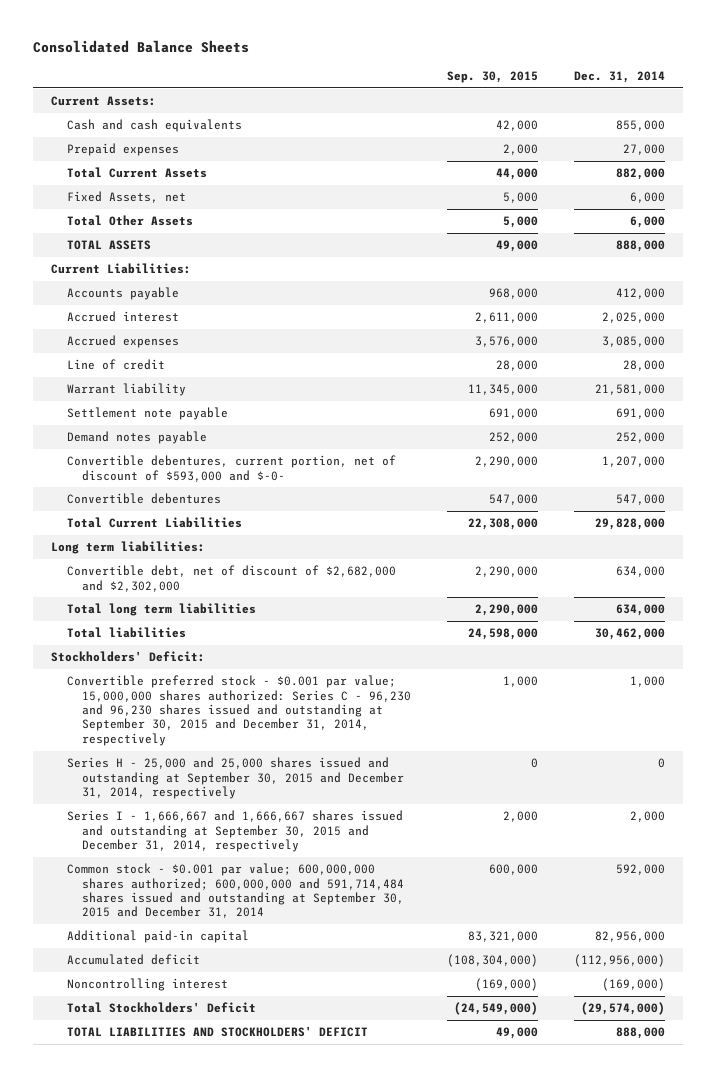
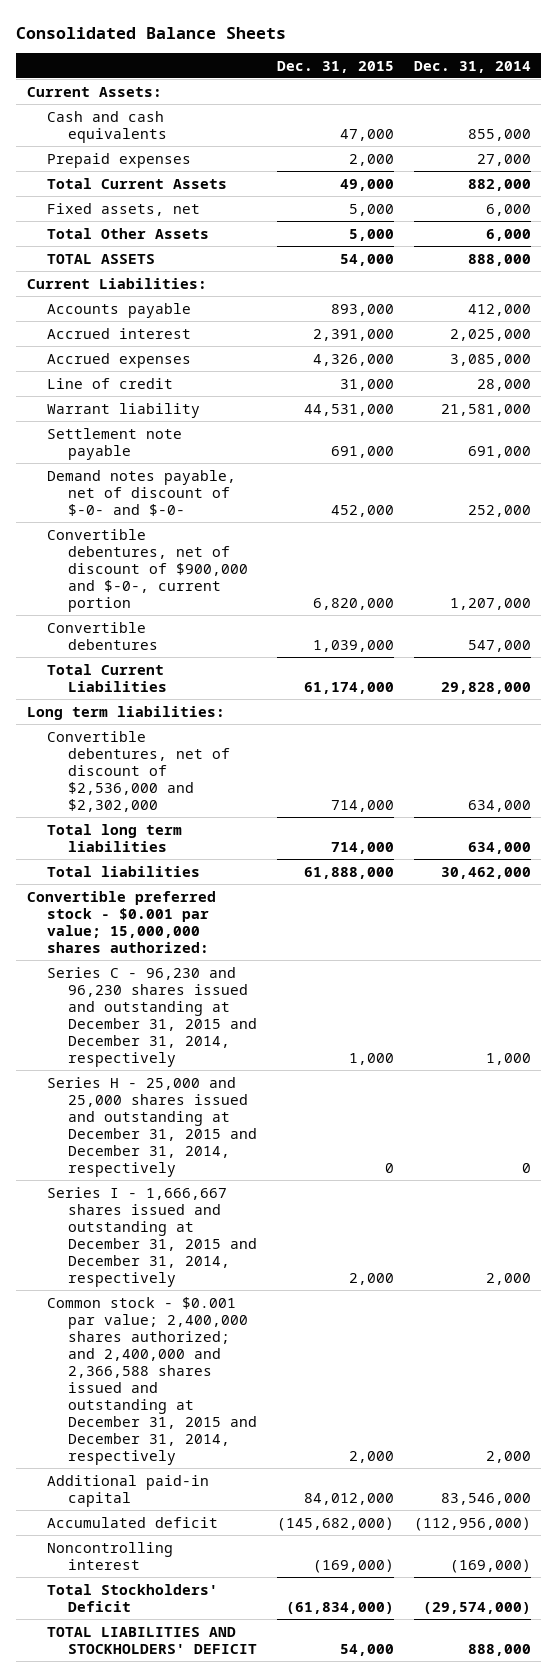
- | Sep. 30, 2015 | Dec. 31, 2014
+ | Dec. 31, 2015 | Dec. 31, 2014
- Fixed Assets, net | 5,000 | 6,000
+ Fixed assets, net | 5,000 | 6,000
- Demand notes payable | 252,000 | 252,000
- Convertible debentures, current portion, net of discount of $593,000 and $-0- | 2,290,000 | 1,207,000
+ Demand notes payable, net of discount of $-0- and $-0- | 452,000 | 252,000
+ Convertible debentures, net of discount of $900,000 and $-0-, current portion | 6,820,000 | 1,207,000
- Convertible debt, net of discount of $2,682,000 and $2,302,000 | 2,290,000 | 634,000
+ Convertible debentures, net of discount of $2,536,000 and $2,302,000 | 714,000 | 634,000
- Stockholders' Deficit:
- Convertible preferred stock - $0.001 par value; 15,000,000 shares authorized: Series C - 96,230 and 96,230 shares issued and outstanding at September 30, 2015 and December 31, 2014, respectively | 1,000 | 1,000
- Series H - 25,000 and 25,000 shares issued and outstanding at September 30, 2015 and December 31, 2014, respectively | 0 | 0
- Series I - 1,666,667 and 1,666,667 shares issued and outstanding at September 30, 2015 and December 31, 2014, respectively | 2,000 | 2,000
- Common stock - $0.001 par value; 600,000,000 shares authorized; 600,000,000 and 591,714,484 shares issued and outstanding at September 30, 2015 and December 31, 2014 | 600,000 | 592,000
- Additional paid-in capital | 83,321,000 | 82,956,000
+ Convertible preferred stock - $0.001 par value; 15,000,000 shares authorized:
+ Series C - 96,230 and 96,230 shares issued and outstanding at December 31, 2015 and December 31, 2014, respectively | 1,000 | 1,000
+ Series H - 25,000 and 25,000 shares issued and outstanding at December 31, 2015 and December 31, 2014, respectively | 0 | 0
+ Series I - 1,666,667 shares issued and outstanding at December 31, 2015 and December 31, 2014, respectively | 2,000 | 2,000
+ Common stock - $0.001 par value; 2,400,000 shares authorized; and 2,400,000 and 2,366,588 shares issued and outstanding at December 31, 2015 and December 31, 2014, respectively | 2,000 | 2,000
+ Additional paid-in capital | 84,012,000 | 83,546,000

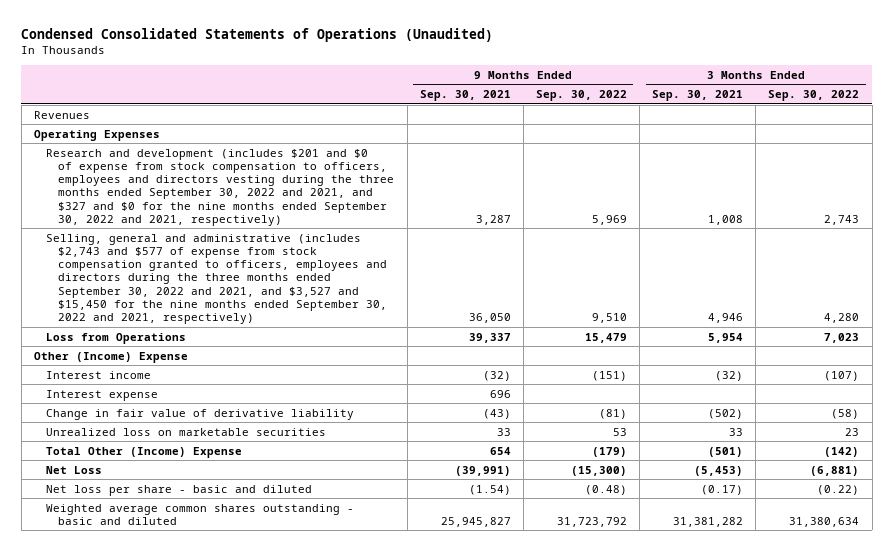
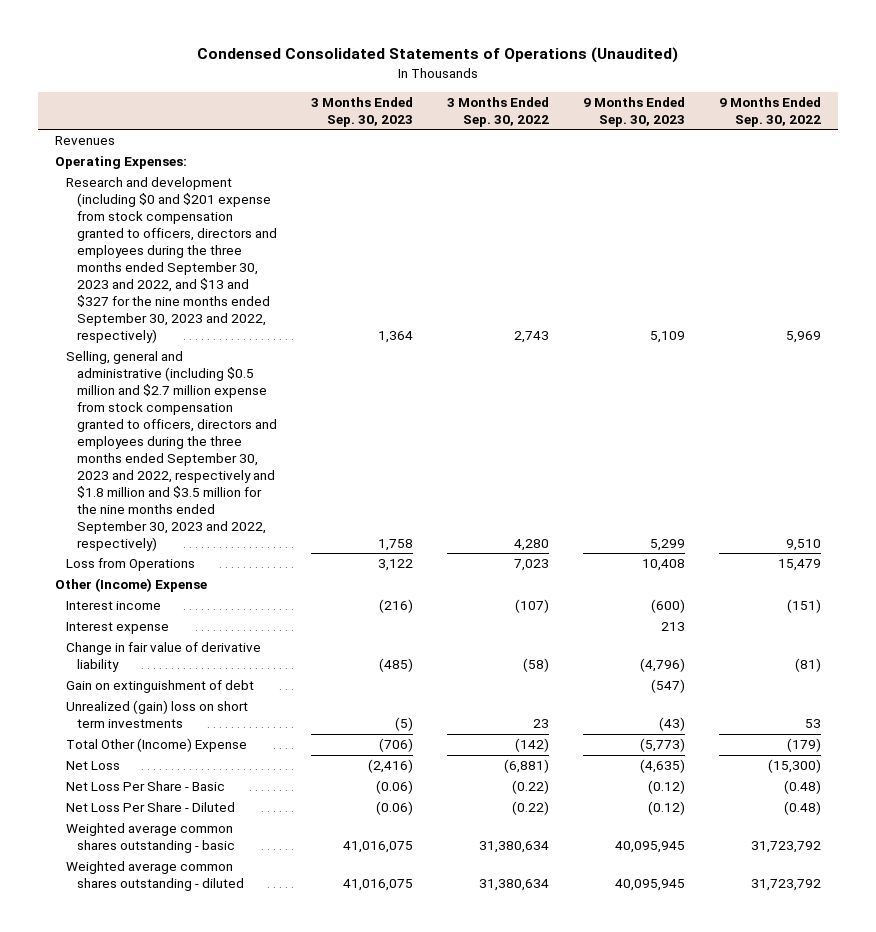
- | 9 Months Ended Sep. 30, 2021 | 9 Months Ended Sep. 30, 2022 | 3 Months Ended Sep. 30, 2021 | 3 Months Ended Sep. 30, 2022
+ | 3 Months Ended Sep. 30, 2023 | 3 Months Ended Sep. 30, 2022 | 9 Months Ended Sep. 30, 2023 | 9 Months Ended Sep. 30, 2022
- Operating Expenses
- Research and development (includes $201 and $0 of expense from stock compensation to officers, employees and directors vesting during the three months ended September 30, 2022 and 2021, and $327 and $0 for the nine months ended September 30, 2022 and 2021, respectively) | 3,287 | 5,969 | 1,008 | 2,743
- Selling, general and administrative (includes $2,743 and $577 of expense from stock compensation granted to officers, employees and directors during the three months ended September 30, 2022 and 2021, and $3,527 and $15,450 for the nine months ended September 30, 2022 and 2021, respectively) | 36,050 | 9,510 | 4,946 | 4,280
+ Operating Expenses:
+ Research and development (including $0 and $201 expense from stock compensation granted to officers, directors and employees during the three months ended September 30, 2023 and 2022, and $13 and $327 for the nine months ended September 30, 2023 and 2022, respectively) | 1,364 | 2,743 | 5,109 | 5,969
+ Selling, general and administrative (including $0.5 million and $2.7 million expense from stock compensation granted to officers, directors and employees during the three months ended September 30, 2023 and 2022, respectively and $1.8 million and $3.5 million for the nine months ended September 30, 2023 and 2022, respectively) | 1,758 | 4,280 | 5,299 | 9,510
- Unrealized loss on marketable securities | 33 | 53 | 33 | 23
+ Gain on extinguishment of debt | | | (547) |
+ Unrealized (gain) loss on short term investments | (5) | 23 | (43) | 53
- Net loss per share - basic and diluted | (1.54) | (0.48) | (0.17) | (0.22)
- Weighted average common shares outstanding - basic and diluted | 25,945,827 | 31,723,792 | 31,381,282 | 31,380,634
+ Net Loss Per Share - Basic | (0.06) | (0.22) | (0.12) | (0.48)
+ Net Loss Per Share - Diluted | (0.06) | (0.22) | (0.12) | (0.48)
+ Weighted average common shares outstanding - basic | 41,016,075 | 31,380,634 | 40,095,945 | 31,723,792
+ Weighted average common shares outstanding - diluted | 41,016,075 | 31,380,634 | 40,095,945 | 31,723,792

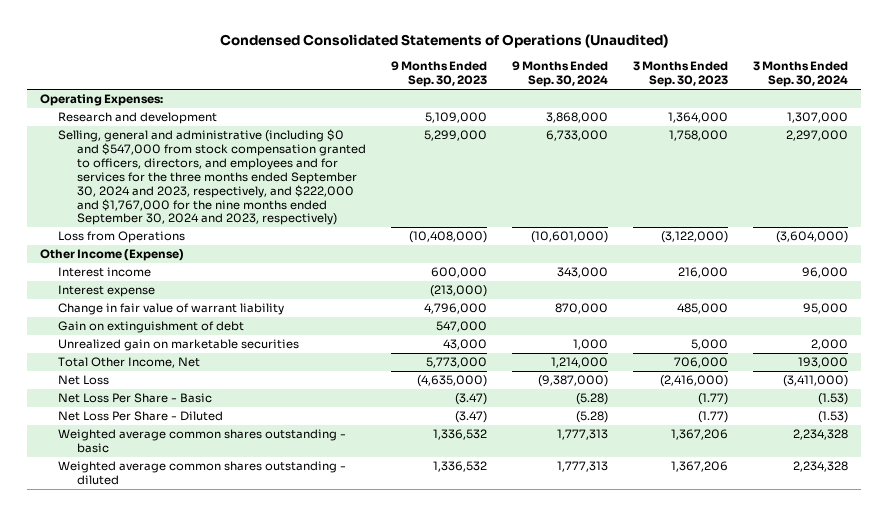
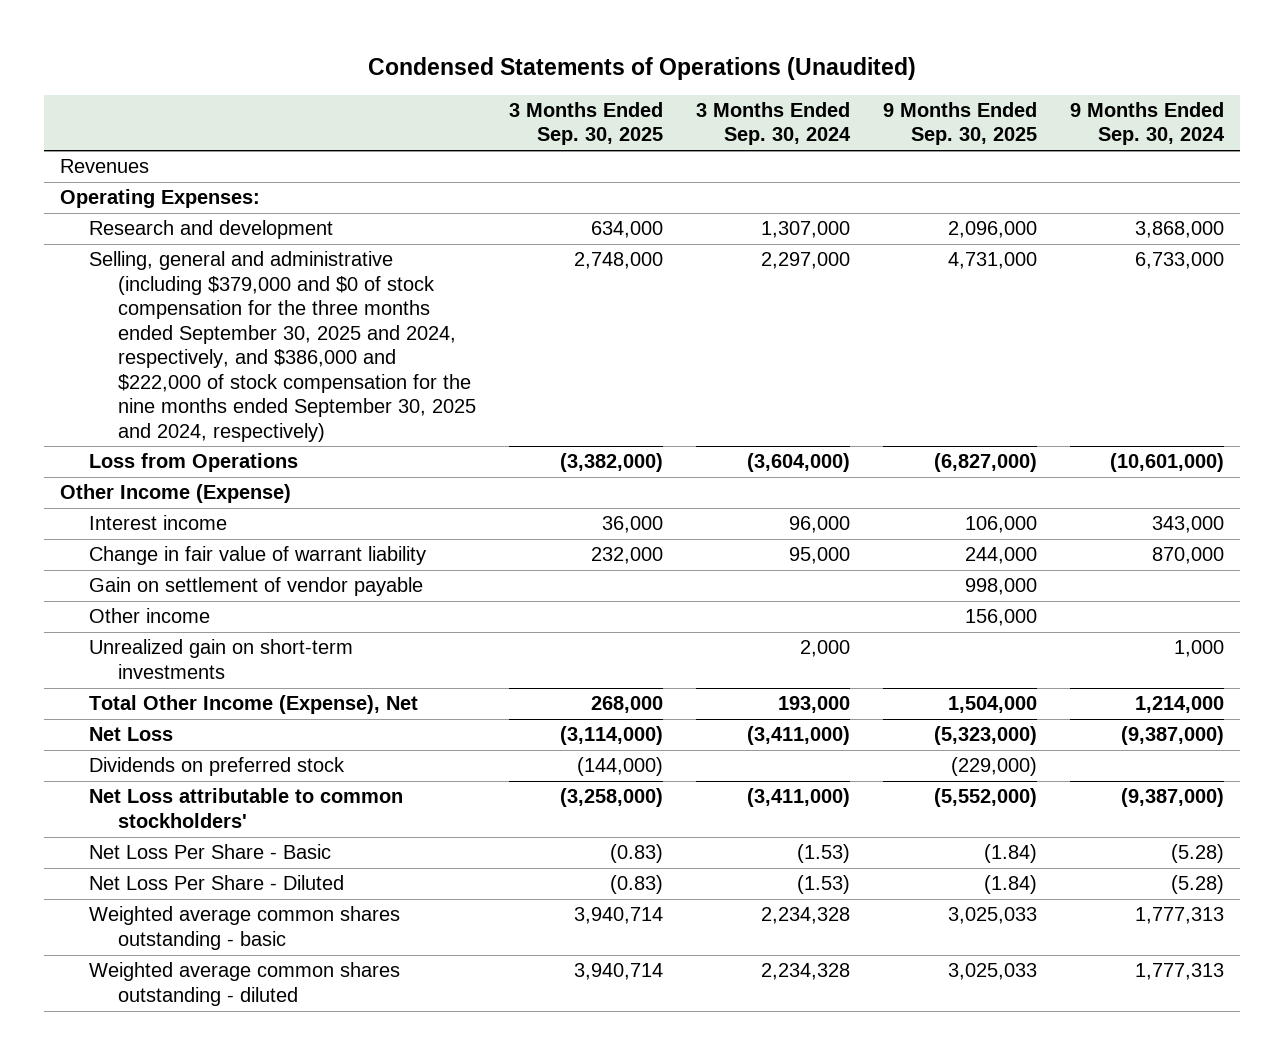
- Condensed Consolidated Statements of Operations (Unaudited)
+ Condensed Statements of Operations (Unaudited)
- | 9 Months Ended Sep. 30, 2023 | 9 Months Ended Sep. 30, 2024 | 3 Months Ended Sep. 30, 2023 | 3 Months Ended Sep. 30, 2024
+ | 3 Months Ended Sep. 30, 2025 | 3 Months Ended Sep. 30, 2024 | 9 Months Ended Sep. 30, 2025 | 9 Months Ended Sep. 30, 2024
+ Revenues
- Selling, general and administrative (including $0 and $547,000 from stock compensation granted to officers, directors, and employees and for services for the three months ended September 30, 2024 and 2023, respectively, and $222,000 and $1,767,000 for the nine months ended September 30, 2024 and 2023, respectively) | 5,299,000 | 6,733,000 | 1,758,000 | 2,297,000
+ Selling, general and administrative (including $379,000 and $0 of stock compensation for the three months ended September 30, 2025 and 2024, respectively, and $386,000 and $222,000 of stock compensation for the nine months ended September 30, 2025 and 2024, respectively) | 2,748,000 | 2,297,000 | 4,731,000 | 6,733,000
- Interest expense | (213,000) | | |
- Gain on extinguishment of debt | 547,000 | | |
- Unrealized gain on marketable securities | 43,000 | 1,000 | 5,000 | 2,000
- Total Other Income, Net | 5,773,000 | 1,214,000 | 706,000 | 193,000
+ Gain on settlement of vendor payable | | | 998,000 |
+ Other income | | | 156,000 |
+ Unrealized gain on short-term investments | | 2,000 | | 1,000
+ Total Other Income (Expense), Net | 268,000 | 193,000 | 1,504,000 | 1,214,000
+ Dividends on preferred stock | (144,000) | | (229,000) |
+ Net Loss attributable to common stockholders' | (3,258,000) | (3,411,000) | (5,552,000) | (9,387,000)

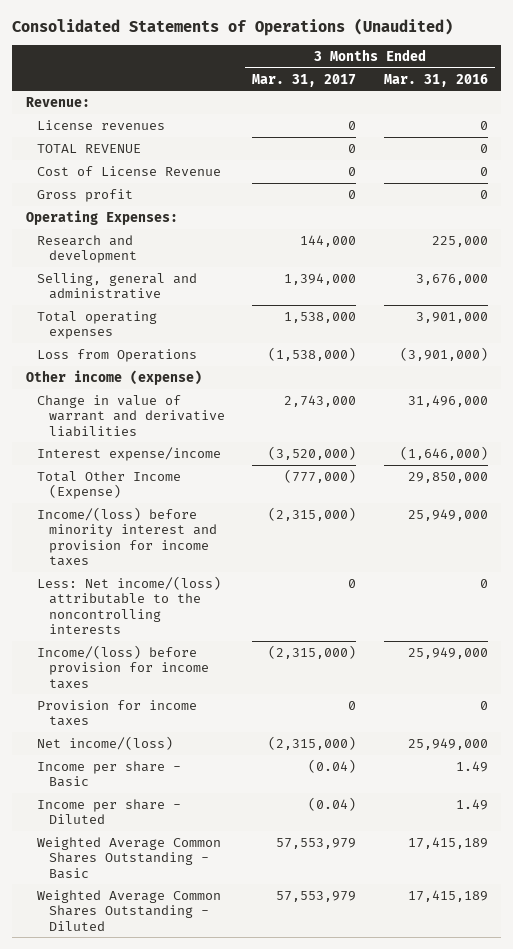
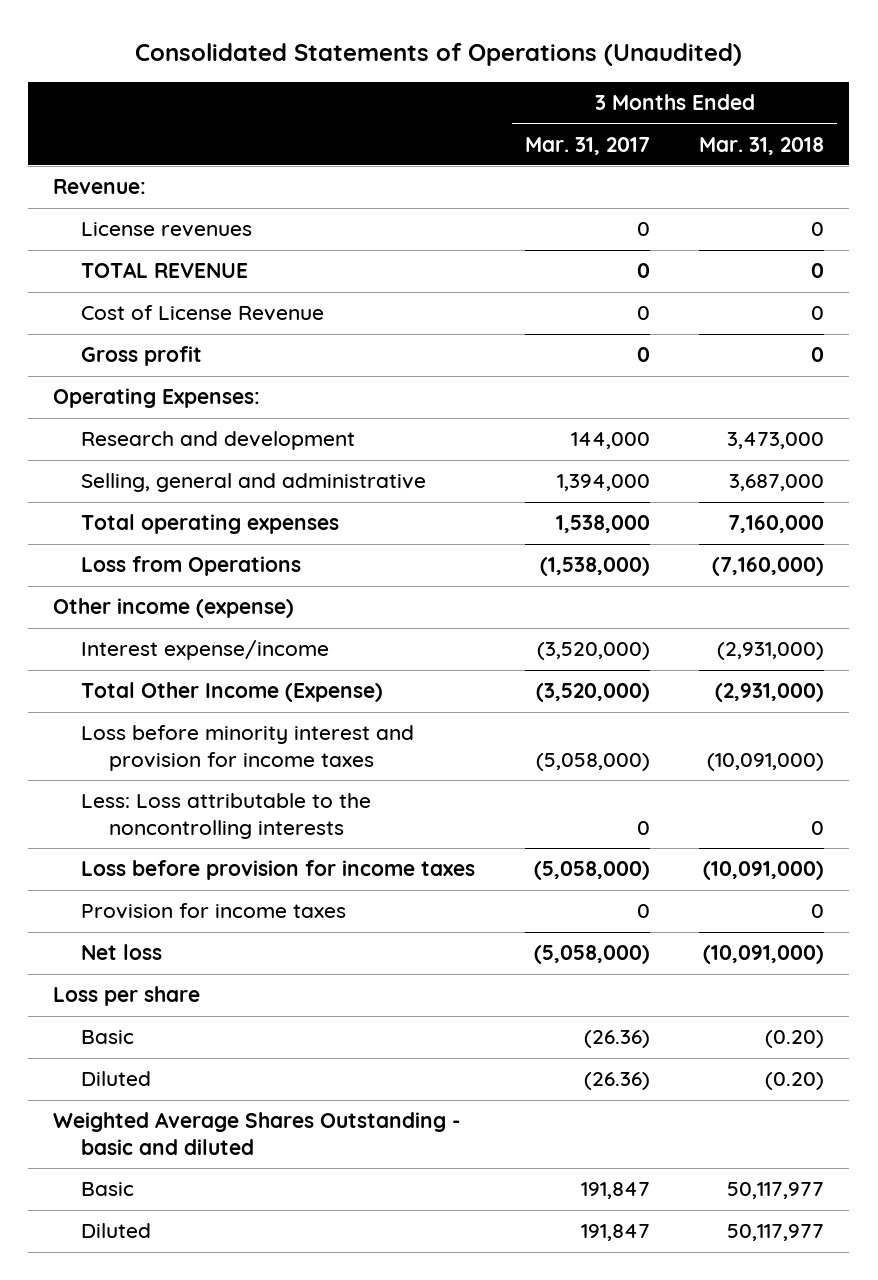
- | 3 Months Ended Mar. 31, 2017 | 3 Months Ended Mar. 31, 2016
+ | 3 Months Ended Mar. 31, 2017 | 3 Months Ended Mar. 31, 2018
- Change in value of warrant and derivative liabilities | 2,743,000 | 31,496,000
- Total Other Income (Expense) | (777,000) | 29,850,000
- Income/(loss) before minority interest and provision for income taxes | (2,315,000) | 25,949,000
- Less: Net income/(loss) attributable to the noncontrolling interests | 0 | 0
- Income/(loss) before provision for income taxes | (2,315,000) | 25,949,000
+ Total Other Income (Expense) | (3,520,000) | (2,931,000)
+ Loss before minority interest and provision for income taxes | (5,058,000) | (10,091,000)
+ Less: Loss attributable to the noncontrolling interests | 0 | 0
+ Loss before provision for income taxes | (5,058,000) | (10,091,000)
- Net income/(loss) | (2,315,000) | 25,949,000
- Income per share - Basic | (0.04) | 1.49
- Income per share - Diluted | (0.04) | 1.49
- Weighted Average Common Shares Outstanding - Basic | 57,553,979 | 17,415,189
- Weighted Average Common Shares Outstanding - Diluted | 57,553,979 | 17,415,189
+ Net loss | (5,058,000) | (10,091,000)
+ Loss per share
+ Basic | (26.36) | (0.20)
+ Diluted | (26.36) | (0.20)
+ Weighted Average Shares Outstanding - basic and diluted
+ Basic | 191,847 | 50,117,977
+ Diluted | 191,847 | 50,117,977

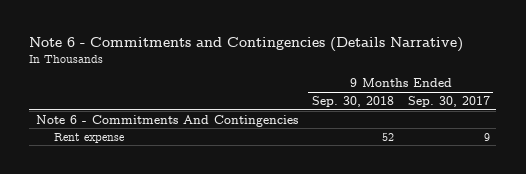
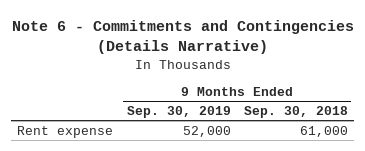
- | 9 Months Ended Sep. 30, 2018 | 9 Months Ended Sep. 30, 2017
+ | 9 Months Ended Sep. 30, 2019 | 9 Months Ended Sep. 30, 2018
- Note 6 - Commitments And Contingencies
- Rent expense | 52 | 9
+ Rent expense | 52,000 | 61,000

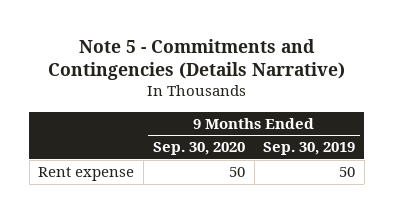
- Note 6 - Commitments and Contingencies (Details Narrative)
+ Note 5 - Commitments and Contingencies (Details Narrative)
- | 9 Months Ended Sep. 30, 2019 | 9 Months Ended Sep. 30, 2018
+ | 9 Months Ended Sep. 30, 2020 | 9 Months Ended Sep. 30, 2019
- Rent expense | 52,000 | 61,000
+ Rent expense | 50 | 50

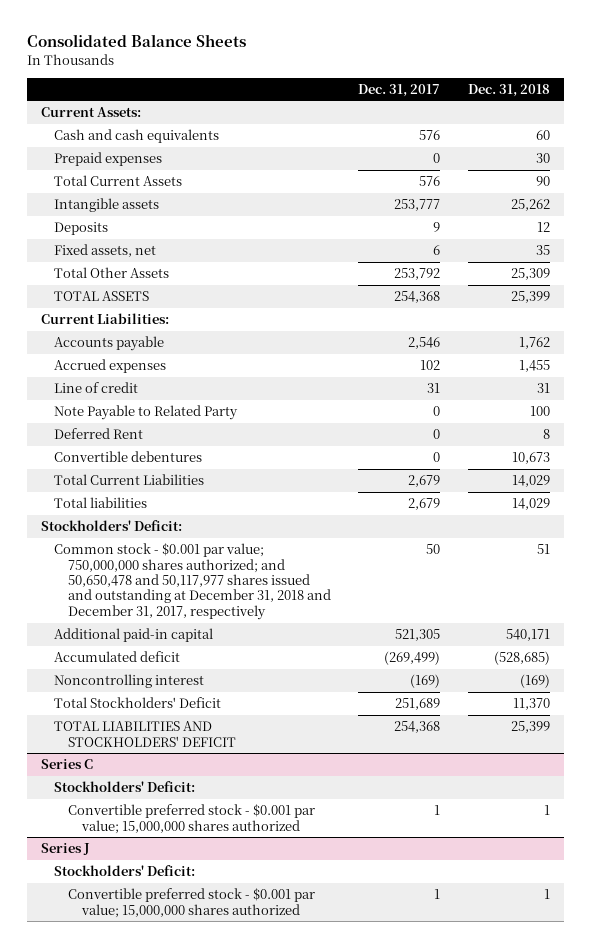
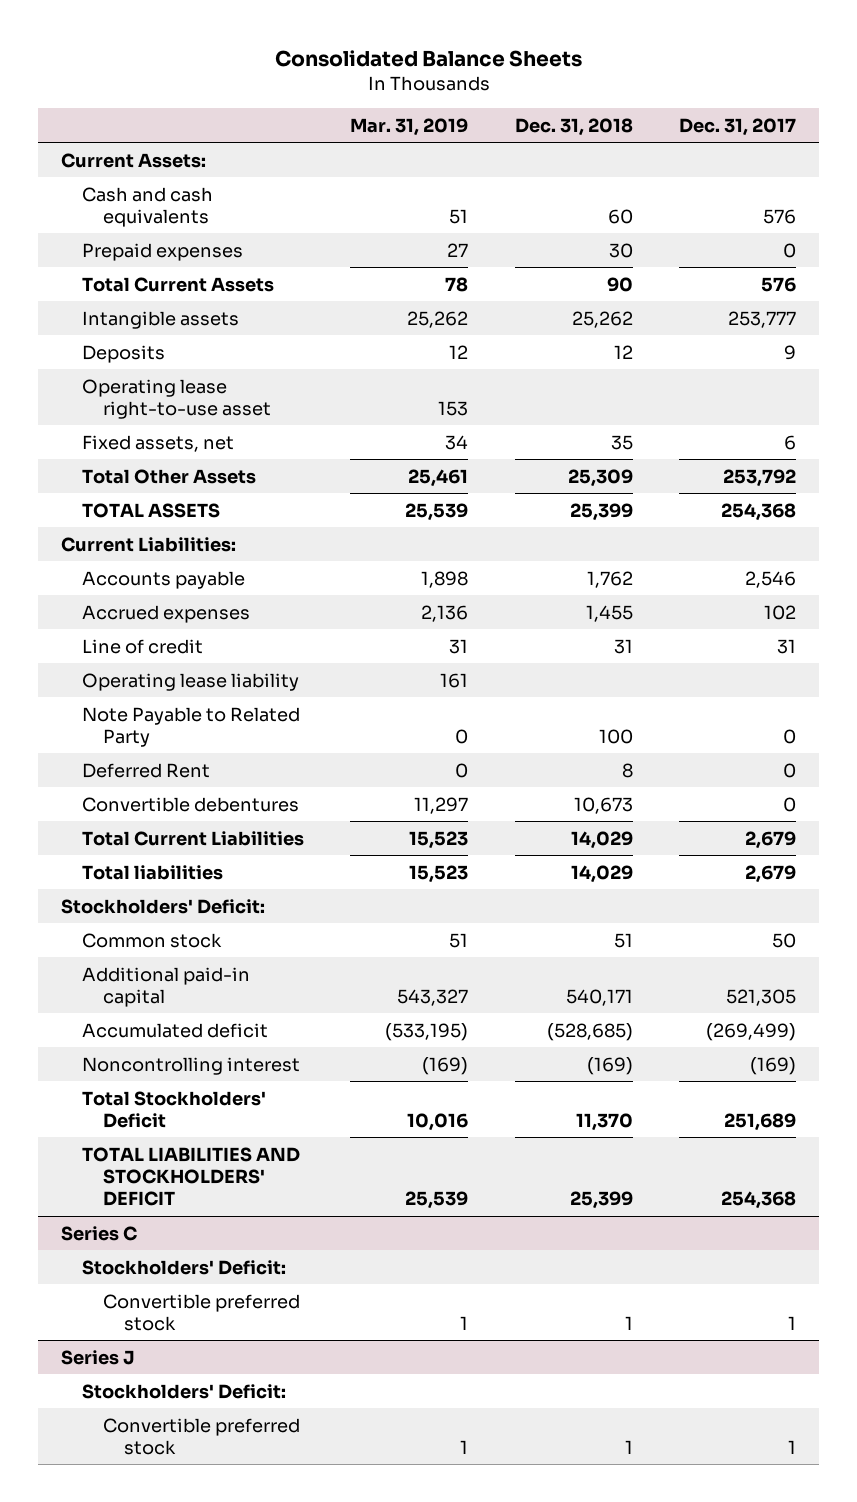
- | Dec. 31, 2017 | Dec. 31, 2018
+ | Mar. 31, 2019 | Dec. 31, 2018 | Dec. 31, 2017
+ Operating lease right-to-use asset | 153 | |
+ Operating lease liability | 161 | |
- Common stock - $0.001 par value; 750,000,000 shares authorized; and 50,650,478 and 50,117,977 shares issued and outstanding at December 31, 2018 and December 31, 2017, respectively | 50 | 51
+ Common stock | 51 | 51 | 50
@ Series C
- Convertible preferred stock - $0.001 par value; 15,000,000 shares authorized | 1 | 1
+ Convertible preferred stock | 1 | 1 | 1
@ Series J
- Convertible preferred stock - $0.001 par value; 15,000,000 shares authorized | 1 | 1
+ Convertible preferred stock | 1 | 1 | 1

